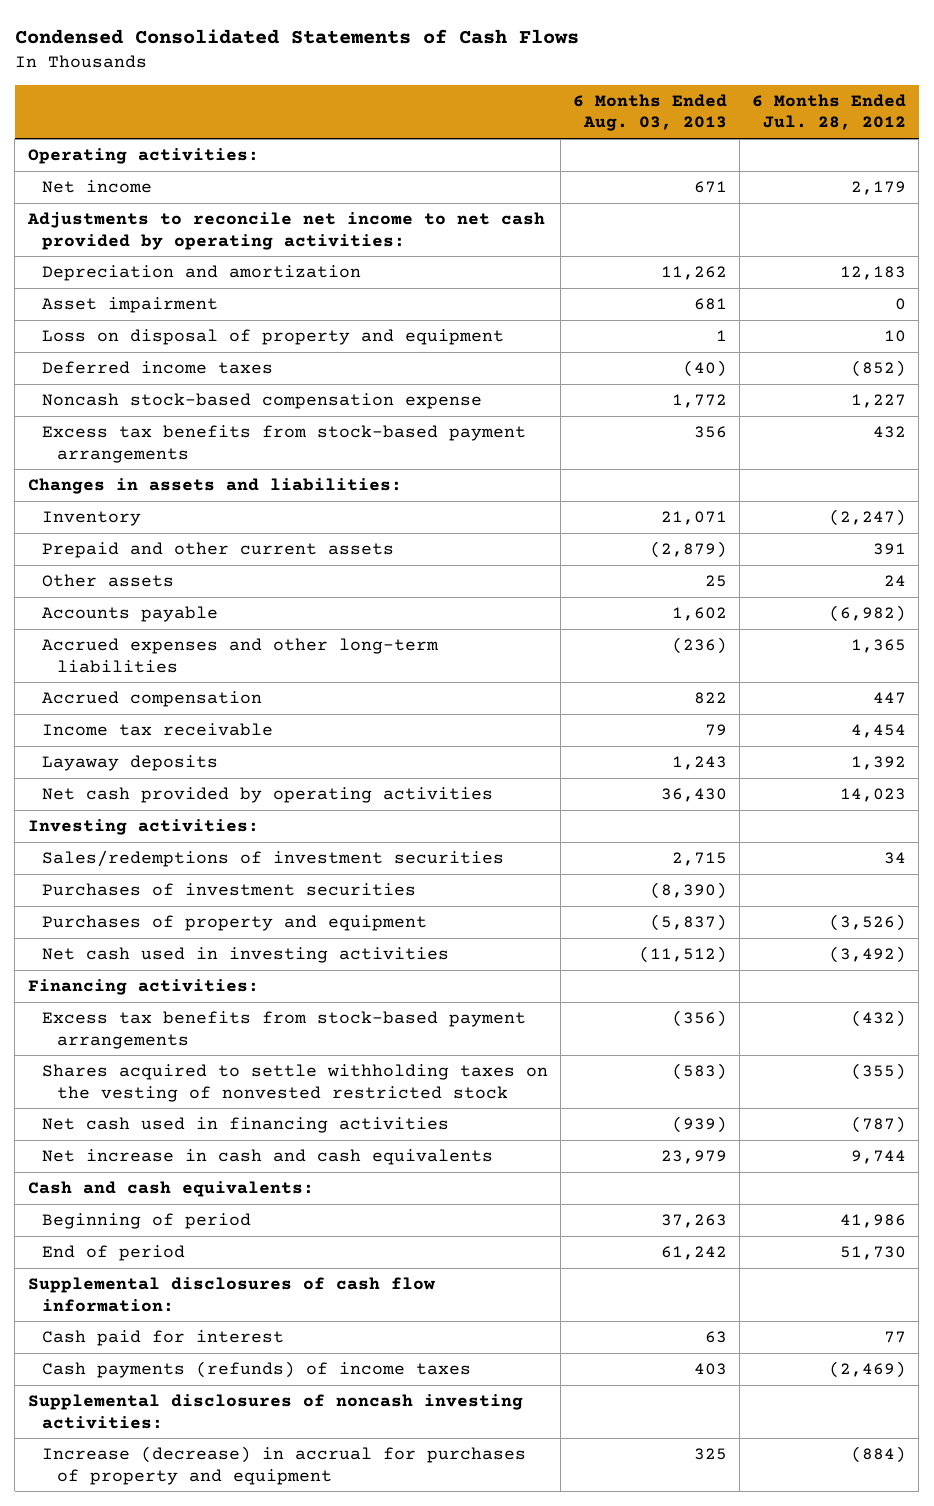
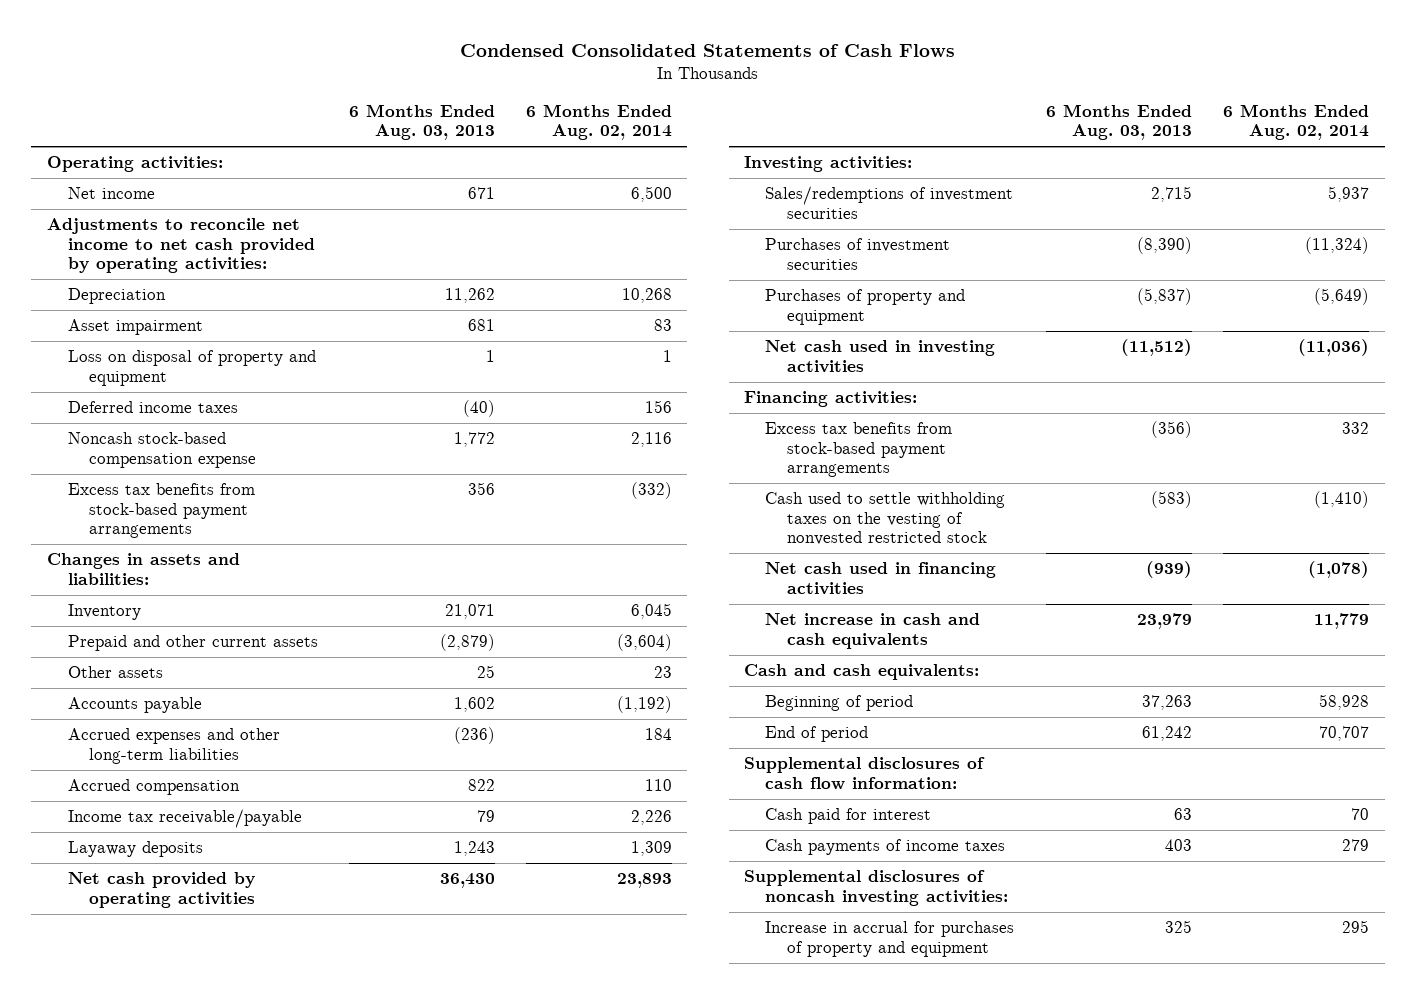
- | 6 Months Ended Aug. 03, 2013 | 6 Months Ended Jul. 28, 2012
+ | 6 Months Ended Aug. 03, 2013 | 6 Months Ended Aug. 02, 2014
- Depreciation and amortization | 11,262 | 12,183
+ Depreciation | 11,262 | 10,268
- Income tax receivable | 79 | 4,454
+ Income tax receivable/payable | 79 | 2,226
- Shares acquired to settle withholding taxes on the vesting of nonvested restricted stock | (583) | (355)
+ Cash used to settle withholding taxes on the vesting of nonvested restricted stock | (583) | (1,410)
- Cash payments (refunds) of income taxes | 403 | (2,469)
+ Cash payments of income taxes | 403 | 279
- Increase (decrease) in accrual for purchases of property and equipment | 325 | (884)
+ Increase in accrual for purchases of property and equipment | 325 | 295

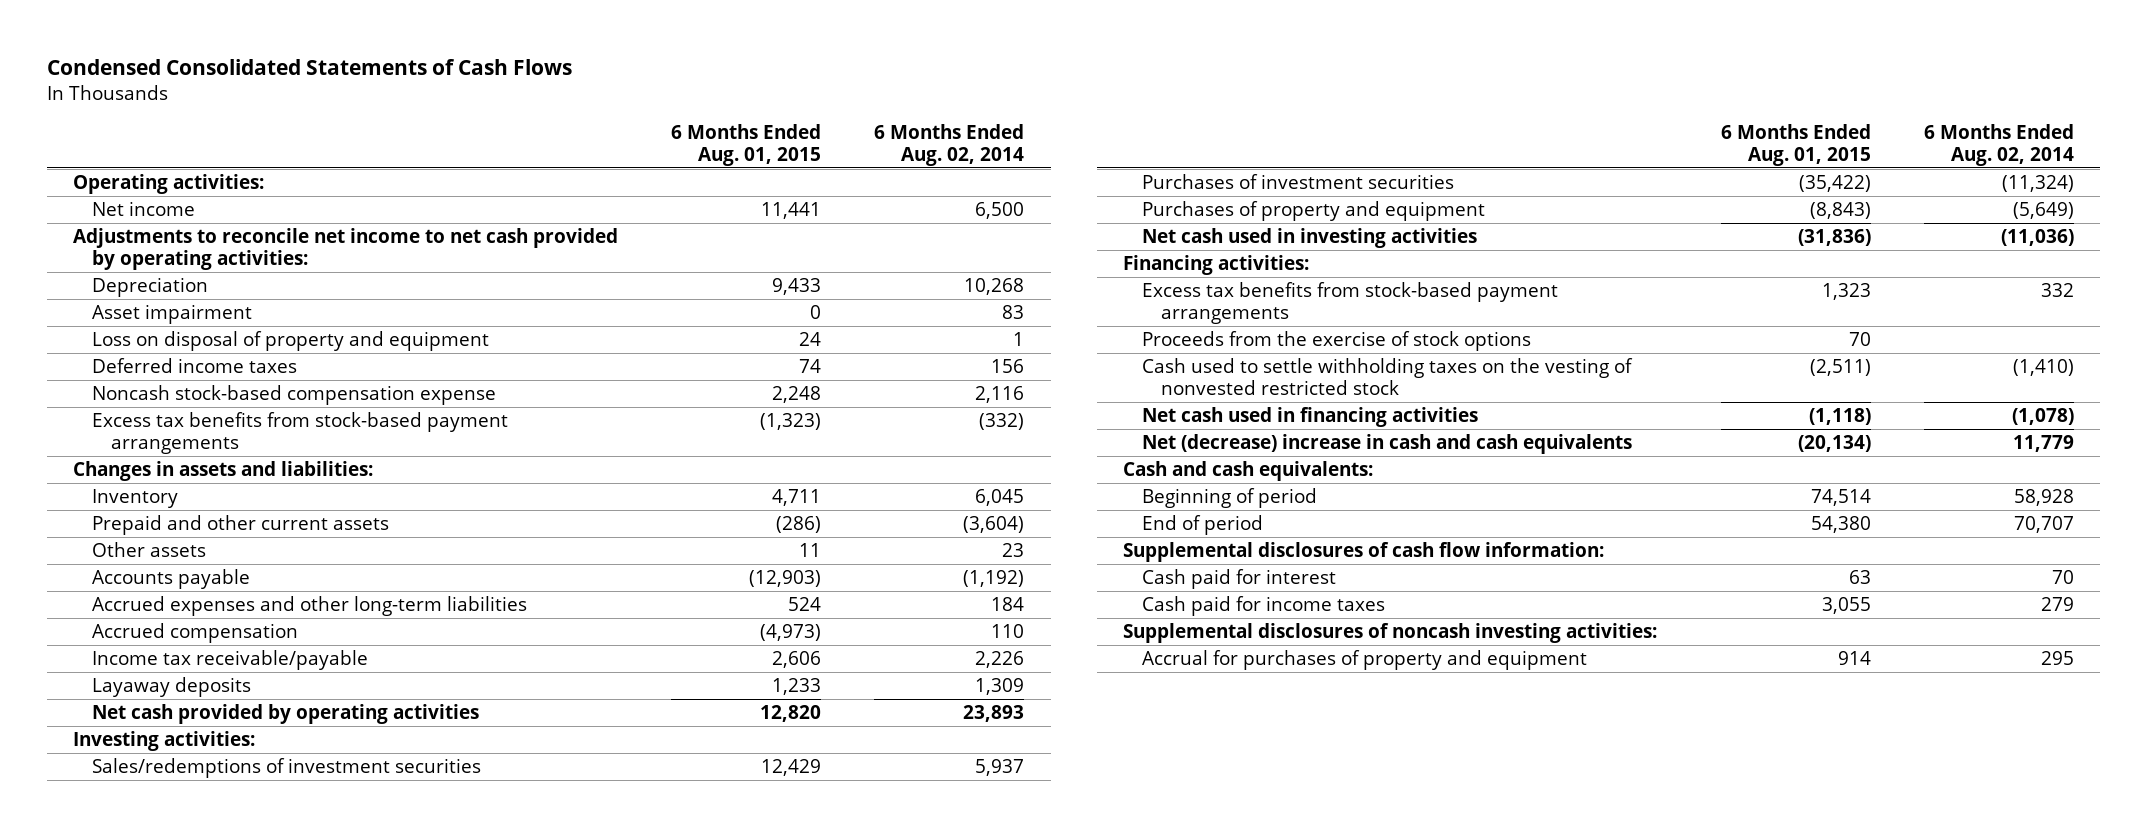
- | 6 Months Ended Aug. 03, 2013 | 6 Months Ended Aug. 02, 2014
+ | 6 Months Ended Aug. 01, 2015 | 6 Months Ended Aug. 02, 2014
+ Proceeds from the exercise of stock options | 70 |
- Net increase in cash and cash equivalents | 23,979 | 11,779
+ Net (decrease) increase in cash and cash equivalents | (20,134) | 11,779
- Cash payments of income taxes | 403 | 279
+ Cash paid for income taxes | 3,055 | 279
- Increase in accrual for purchases of property and equipment | 325 | 295
+ Accrual for purchases of property and equipment | 914 | 295

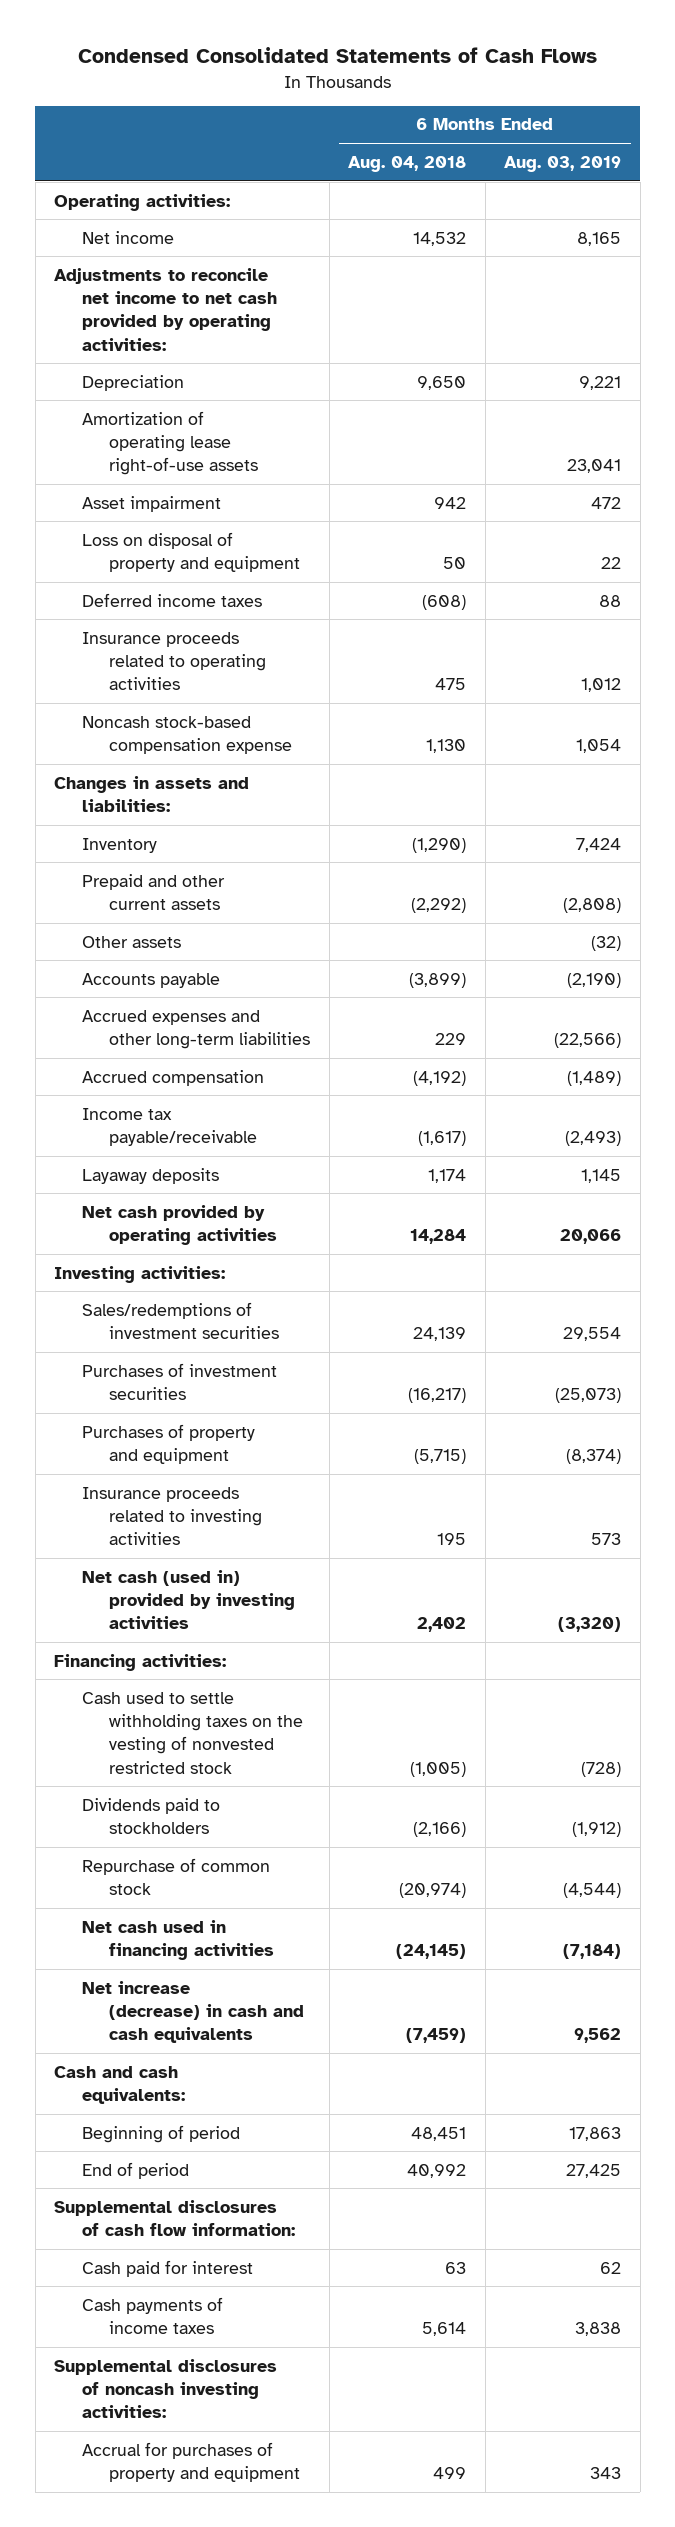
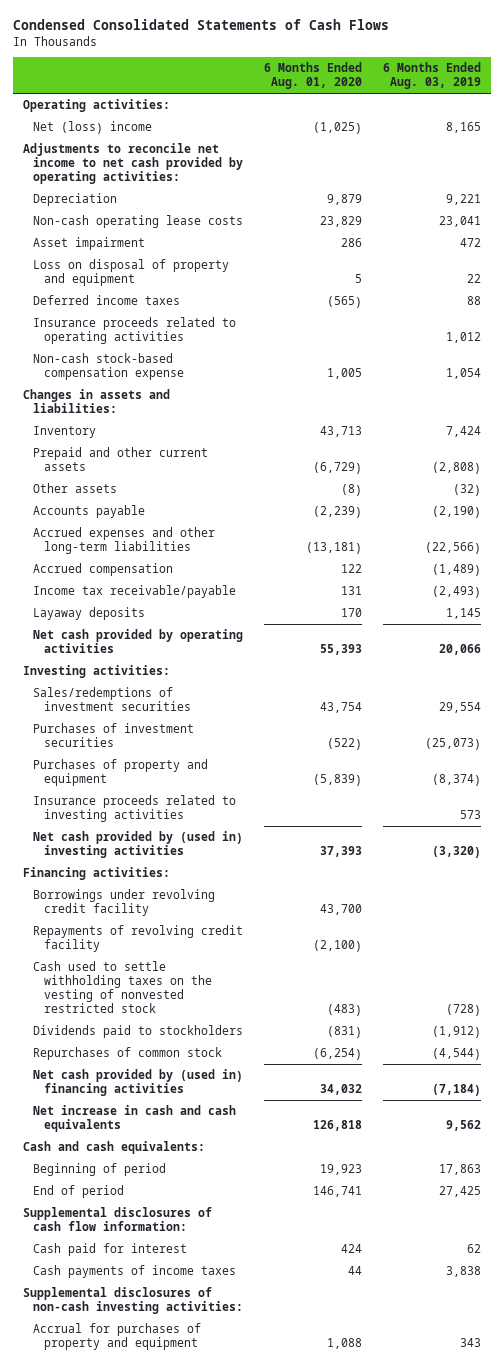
- | 6 Months Ended Aug. 04, 2018 | 6 Months Ended Aug. 03, 2019
+ | 6 Months Ended Aug. 01, 2020 | 6 Months Ended Aug. 03, 2019
- Net income | 14,532 | 8,165
+ Net (loss) income | (1,025) | 8,165
- Amortization of operating lease right-of-use assets | | 23,041
+ Non-cash operating lease costs | 23,829 | 23,041
- Noncash stock-based compensation expense | 1,130 | 1,054
+ Non-cash stock-based compensation expense | 1,005 | 1,054
- Income tax payable/receivable | (1,617) | (2,493)
+ Income tax receivable/payable | 131 | (2,493)
- Net cash (used in) provided by investing activities | 2,402 | (3,320)
+ Net cash provided by (used in) investing activities | 37,393 | (3,320)
+ Borrowings under revolving credit facility | 43,700 |
+ Repayments of revolving credit facility | (2,100) |
- Repurchase of common stock | (20,974) | (4,544)
- Net cash used in financing activities | (24,145) | (7,184)
- Net increase (decrease) in cash and cash equivalents | (7,459) | 9,562
+ Repurchases of common stock | (6,254) | (4,544)
+ Net cash provided by (used in) financing activities | 34,032 | (7,184)
+ Net increase in cash and cash equivalents | 126,818 | 9,562
- Supplemental disclosures of noncash investing activities:
+ Supplemental disclosures of non-cash investing activities:

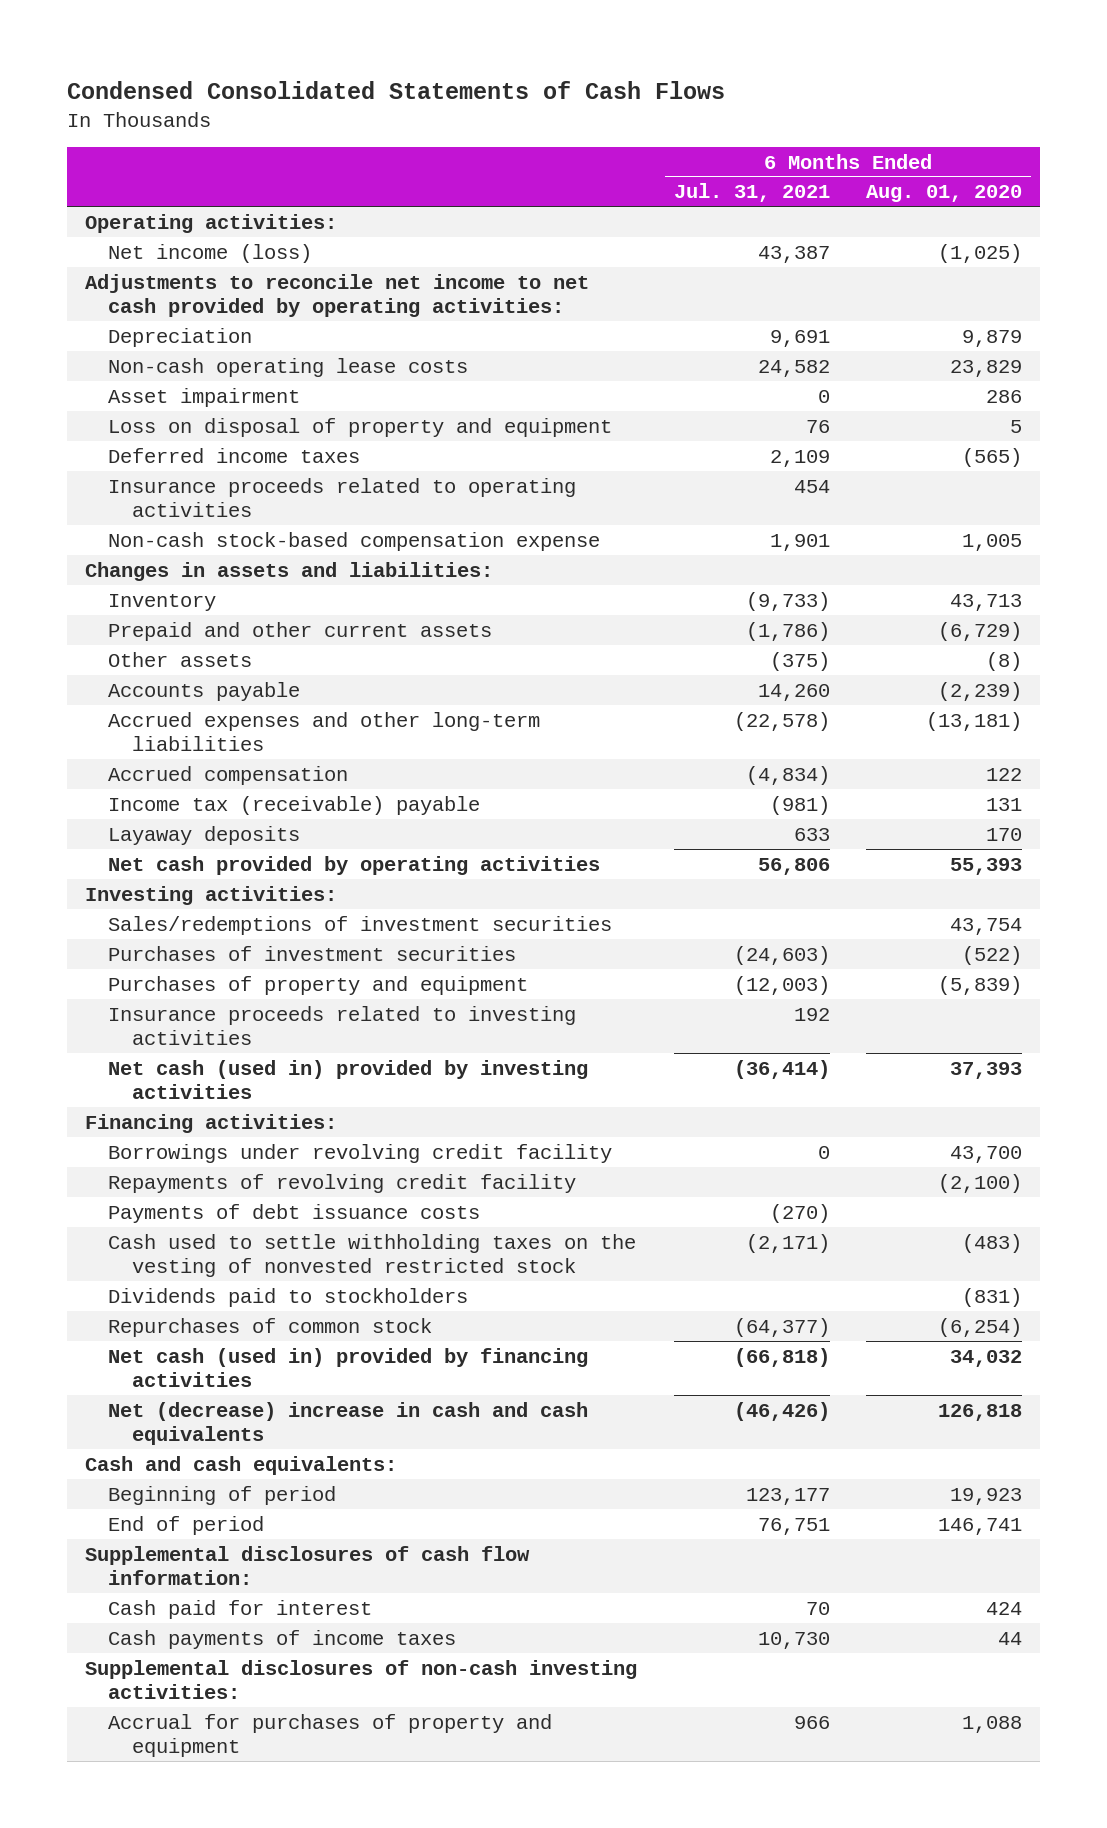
- | 6 Months Ended Aug. 01, 2020 | 6 Months Ended Aug. 03, 2019
+ | 6 Months Ended Jul. 31, 2021 | 6 Months Ended Aug. 01, 2020
- Net (loss) income | (1,025) | 8,165
+ Net income (loss) | 43,387 | (1,025)
- Income tax receivable/payable | 131 | (2,493)
+ Income tax (receivable) payable | (981) | 131
- Net cash provided by (used in) investing activities | 37,393 | (3,320)
+ Net cash (used in) provided by investing activities | (36,414) | 37,393
+ Payments of debt issuance costs | (270) |
- Net cash provided by (used in) financing activities | 34,032 | (7,184)
- Net increase in cash and cash equivalents | 126,818 | 9,562
+ Net cash (used in) provided by financing activities | (66,818) | 34,032
+ Net (decrease) increase in cash and cash equivalents | (46,426) | 126,818

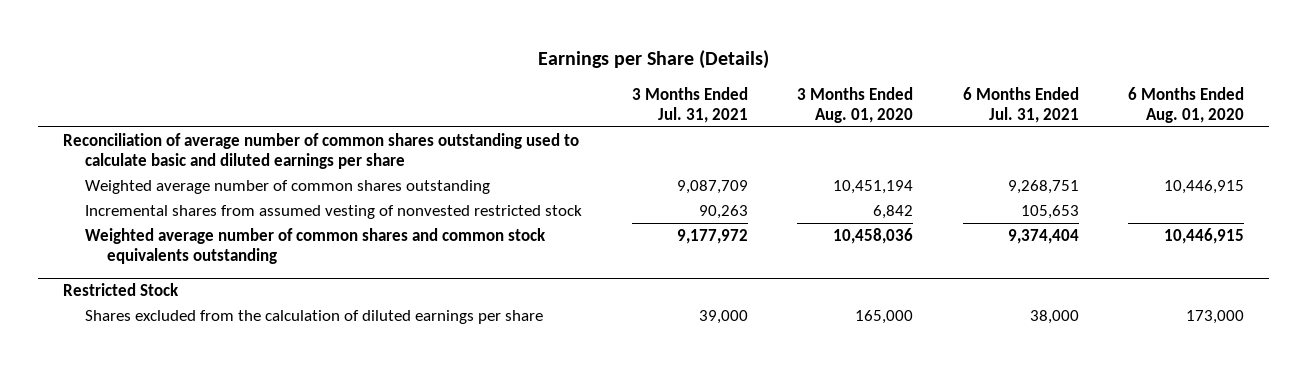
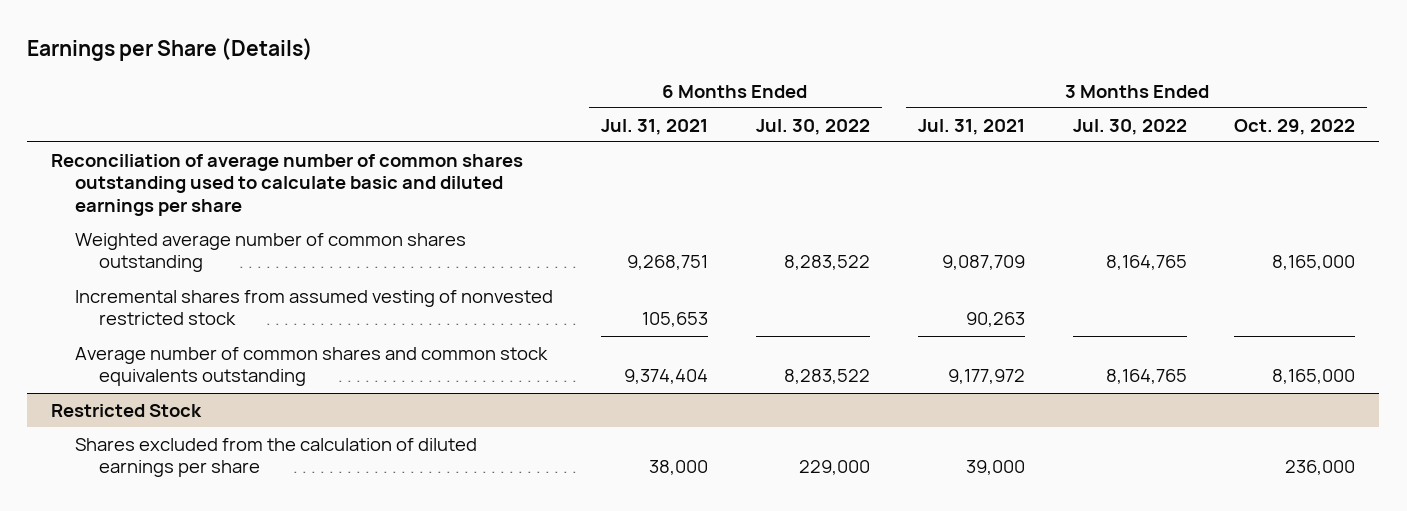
- | 3 Months Ended Jul. 31, 2021 | 3 Months Ended Aug. 01, 2020 | 6 Months Ended Jul. 31, 2021 | 6 Months Ended Aug. 01, 2020
+ | 6 Months Ended Jul. 31, 2021 | 6 Months Ended Jul. 30, 2022 | 3 Months Ended Jul. 31, 2021 | 3 Months Ended Jul. 30, 2022 | 3 Months Ended Oct. 29, 2022
- Weighted average number of common shares and common stock equivalents outstanding | 9,177,972 | 10,458,036 | 9,374,404 | 10,446,915
+ Average number of common shares and common stock equivalents outstanding | 9,374,404 | 8,283,522 | 9,177,972 | 8,164,765 | 8,165,000

